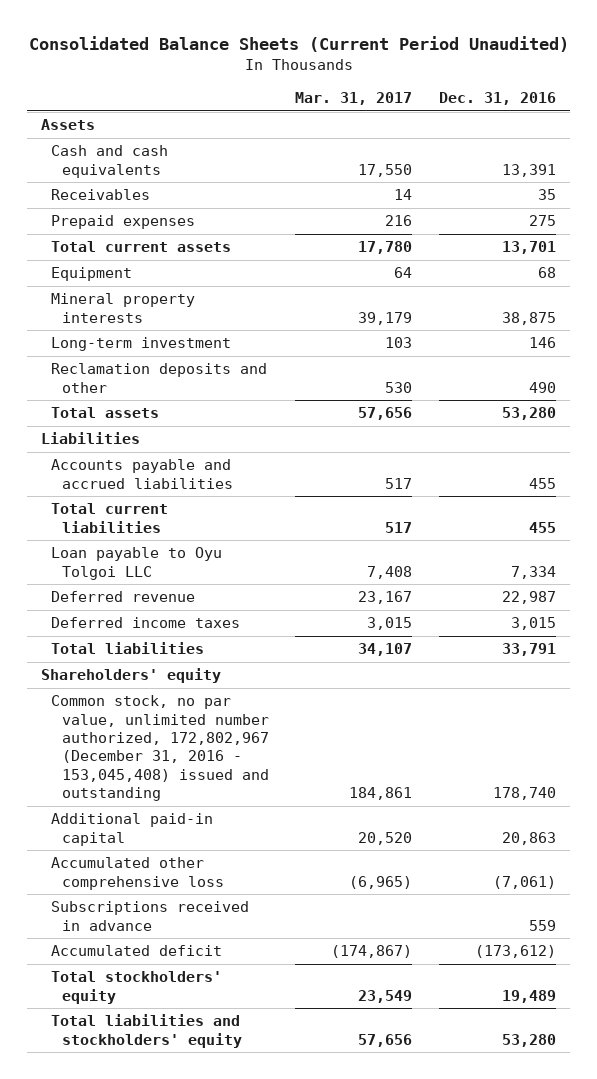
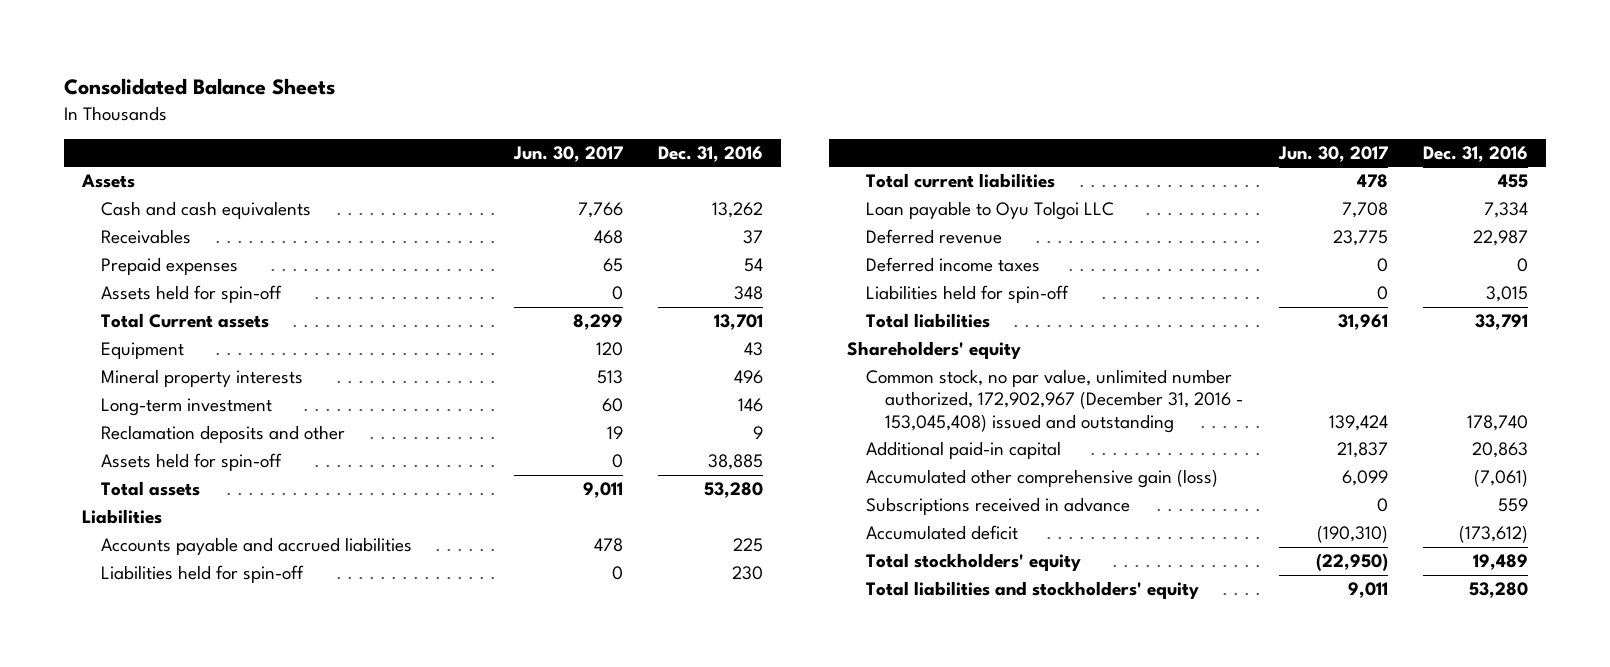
- Consolidated Balance Sheets (Current Period Unaudited)
+ Consolidated Balance Sheets
- | Mar. 31, 2017 | Dec. 31, 2016
+ | Jun. 30, 2017 | Dec. 31, 2016
- Cash and cash equivalents | 17,550 | 13,391
- Receivables | 14 | 35
- Prepaid expenses | 216 | 275
- Total current assets | 17,780 | 13,701
- Equipment | 64 | 68
- Mineral property interests | 39,179 | 38,875
+ Cash and cash equivalents | 7,766 | 13,262
+ Receivables | 468 | 37
+ Prepaid expenses | 65 | 54
+ Assets held for spin-off | 0 | 348
+ Total Current assets | 8,299 | 13,701
+ Equipment | 120 | 43
+ Mineral property interests | 513 | 496
- Reclamation deposits and other | 530 | 490
+ Reclamation deposits and other | 19 | 9
+ Assets held for spin-off | 0 | 38,885
- Accounts payable and accrued liabilities | 517 | 455
+ Accounts payable and accrued liabilities | 478 | 225
+ Liabilities held for spin-off | 0 | 230
- Deferred income taxes | 3,015 | 3,015
+ Deferred income taxes | 0 | 0
+ Liabilities held for spin-off | 0 | 3,015
- Common stock, no par value, unlimited number authorized, 172,802,967 (December 31, 2016 - 153,045,408) issued and outstanding | 184,861 | 178,740
+ Common stock, no par value, unlimited number authorized, 172,902,967 (December 31, 2016 - 153,045,408) issued and outstanding | 139,424 | 178,740
- Accumulated other comprehensive loss | (6,965) | (7,061)
+ Accumulated other comprehensive gain (loss) | 6,099 | (7,061)

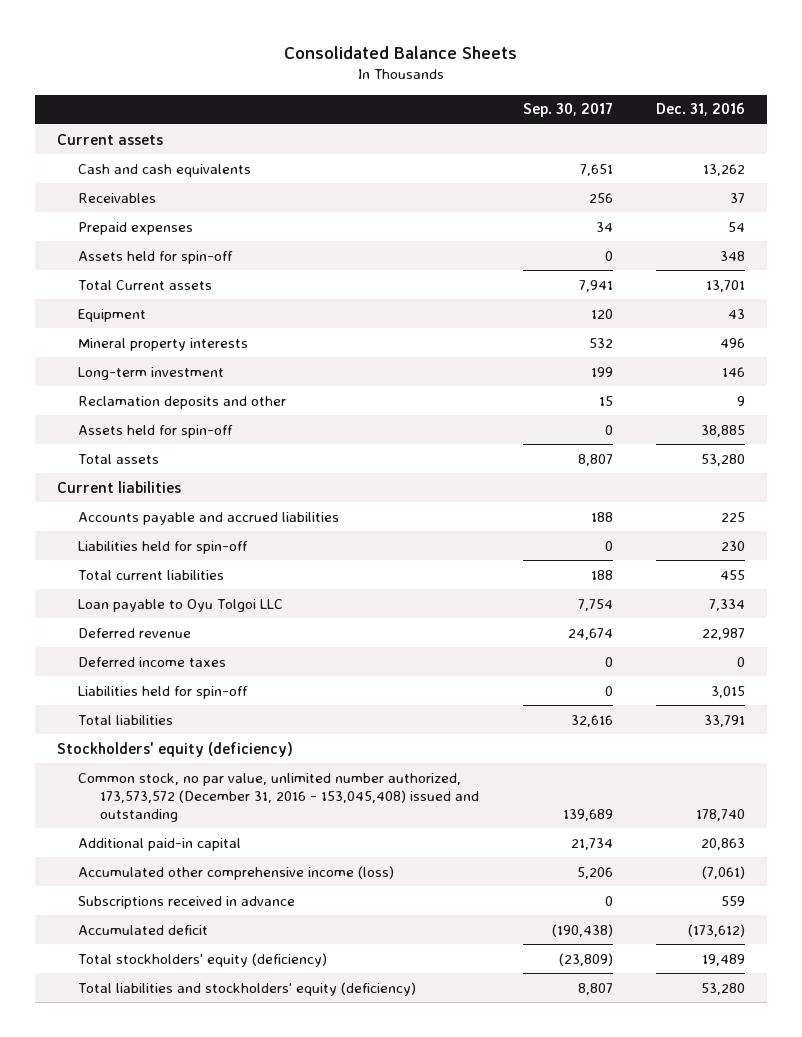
- | Jun. 30, 2017 | Dec. 31, 2016
+ | Sep. 30, 2017 | Dec. 31, 2016
- Assets
+ Current assets
- Liabilities
+ Current liabilities
- Shareholders' equity
- Common stock, no par value, unlimited number authorized, 172,902,967 (December 31, 2016 - 153,045,408) issued and outstanding | 139,424 | 178,740
+ Stockholders' equity (deficiency)
+ Common stock, no par value, unlimited number authorized, 173,573,572 (December 31, 2016 - 153,045,408) issued and outstanding | 139,689 | 178,740
- Accumulated other comprehensive gain (loss) | 6,099 | (7,061)
+ Accumulated other comprehensive income (loss) | 5,206 | (7,061)
- Total stockholders' equity | (22,950) | 19,489
- Total liabilities and stockholders' equity | 9,011 | 53,280
+ Total stockholders' equity (deficiency) | (23,809) | 19,489
+ Total liabilities and stockholders' equity (deficiency) | 8,807 | 53,280

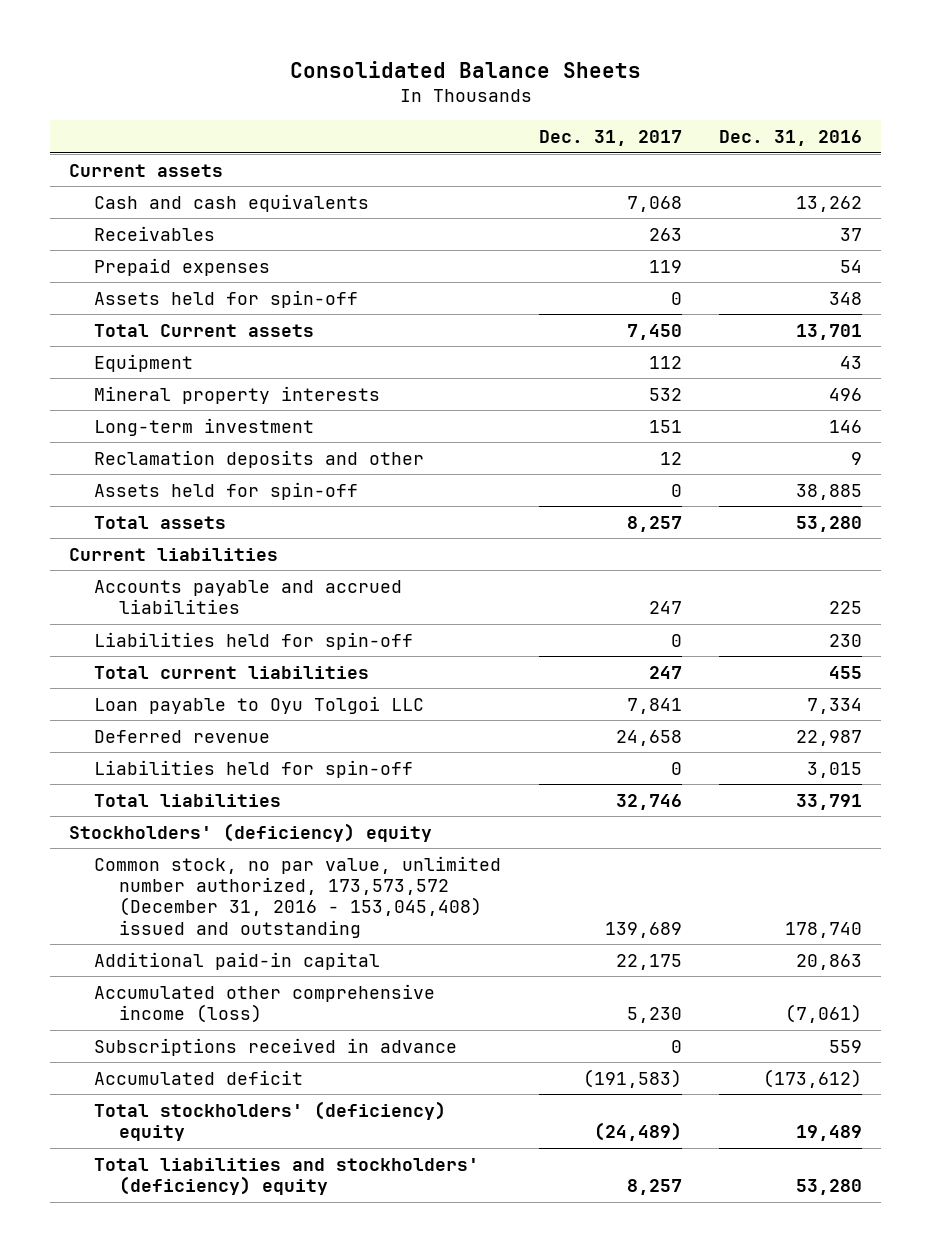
- | Sep. 30, 2017 | Dec. 31, 2016
+ | Dec. 31, 2017 | Dec. 31, 2016
- Deferred income taxes | 0 | 0
- Stockholders' equity (deficiency)
+ Stockholders' (deficiency) equity
- Total stockholders' equity (deficiency) | (23,809) | 19,489
- Total liabilities and stockholders' equity (deficiency) | 8,807 | 53,280
+ Total stockholders' (deficiency) equity | (24,489) | 19,489
+ Total liabilities and stockholders' (deficiency) equity | 8,257 | 53,280

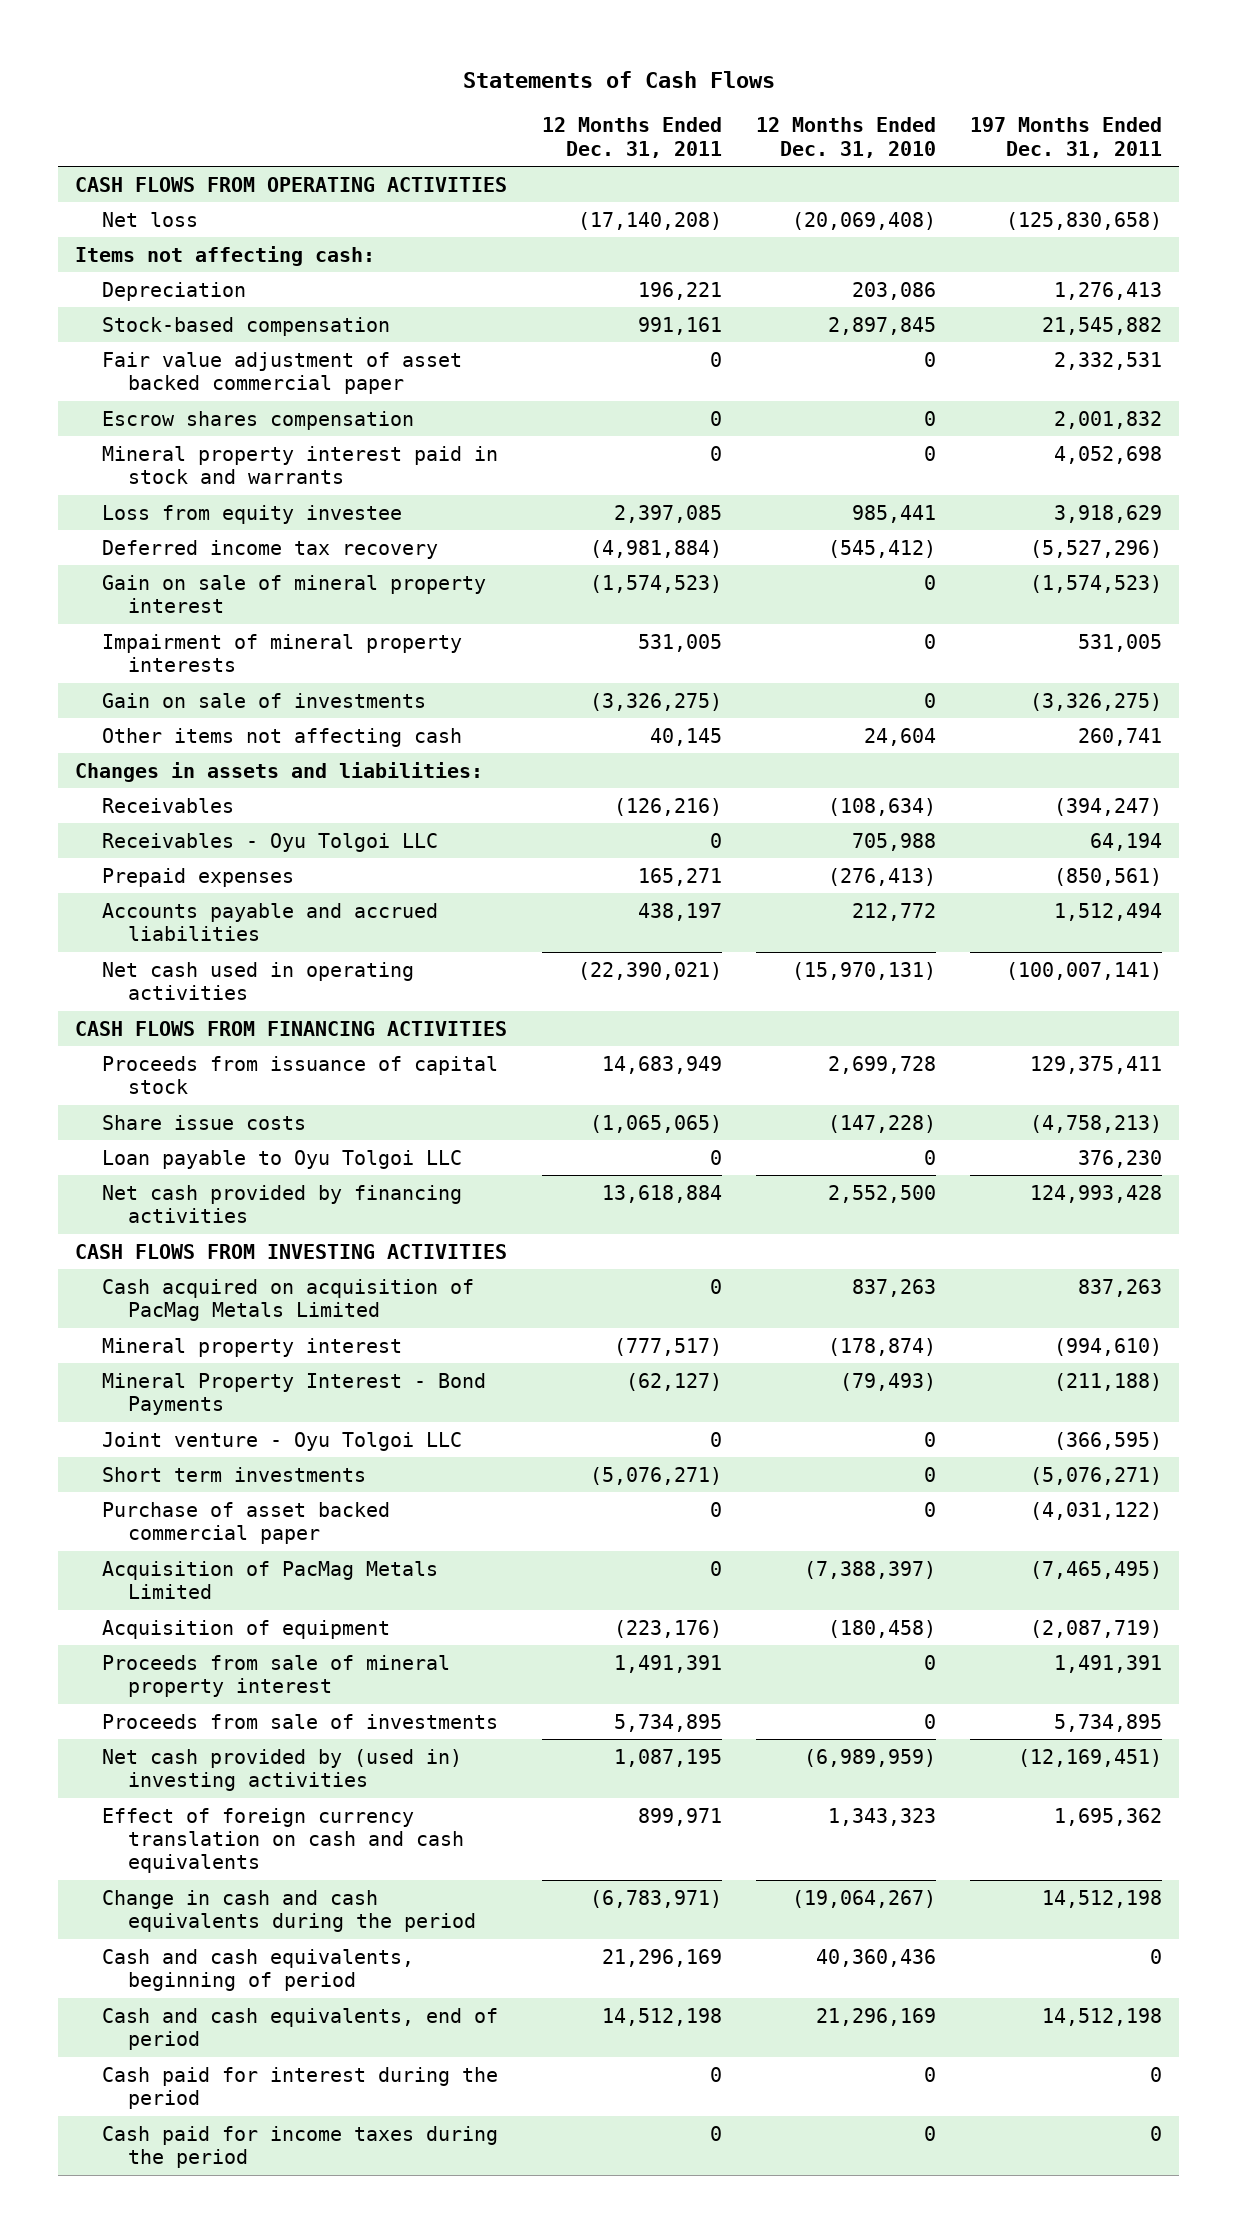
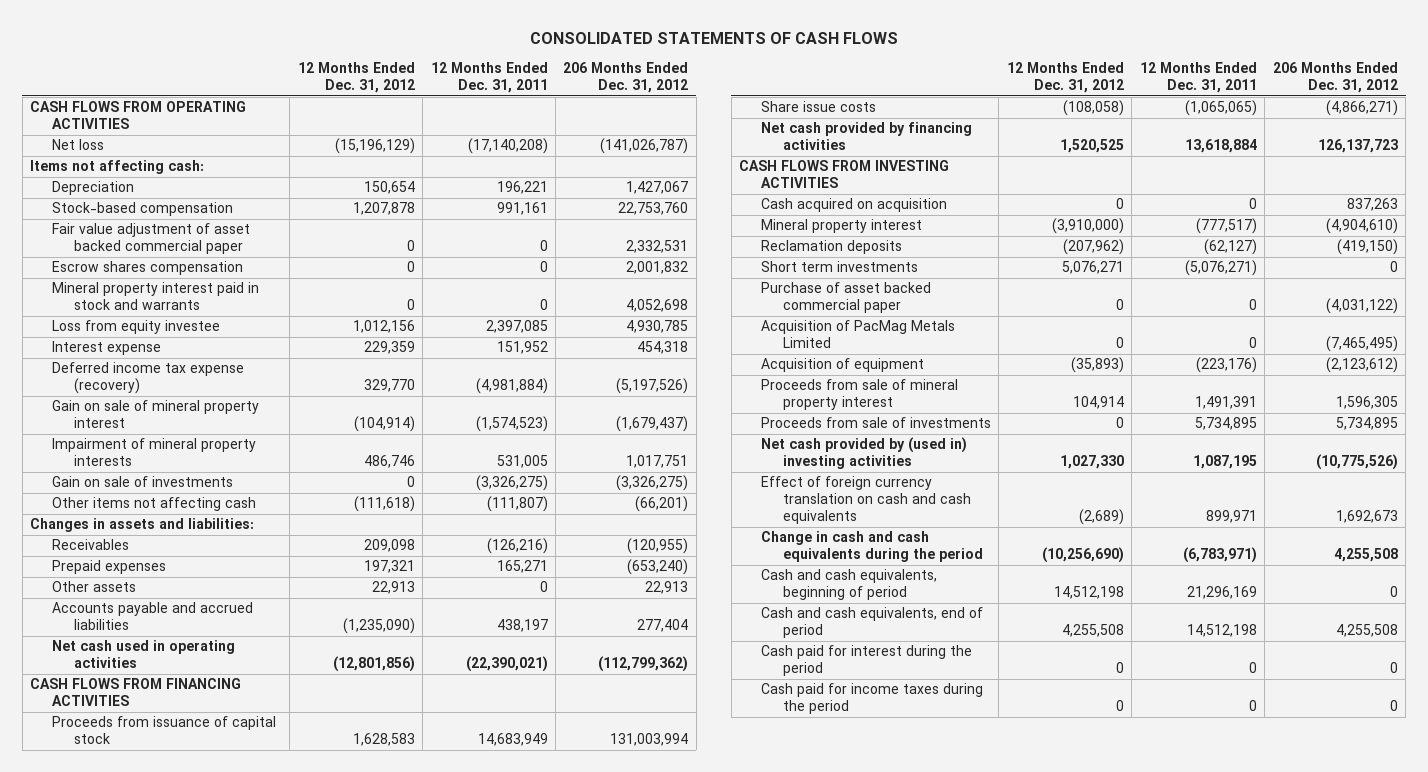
- Statements of Cash Flows
+ CONSOLIDATED STATEMENTS OF CASH FLOWS
- | 12 Months Ended Dec. 31, 2011 | 12 Months Ended Dec. 31, 2010 | 197 Months Ended Dec. 31, 2011
+ | 12 Months Ended Dec. 31, 2012 | 12 Months Ended Dec. 31, 2011 | 206 Months Ended Dec. 31, 2012
- Deferred income tax recovery | (4,981,884) | (545,412) | (5,527,296)
+ Interest expense | 229,359 | 151,952 | 454,318
+ Deferred income tax expense (recovery) | 329,770 | (4,981,884) | (5,197,526)
- Other items not affecting cash | 40,145 | 24,604 | 260,741
+ Other items not affecting cash | (111,618) | (111,807) | (66,201)
- Receivables - Oyu Tolgoi LLC | 0 | 705,988 | 64,194
+ Other assets | 22,913 | 0 | 22,913
- Loan payable to Oyu Tolgoi LLC | 0 | 0 | 376,230
- Cash acquired on acquisition of PacMag Metals Limited | 0 | 837,263 | 837,263
+ Cash acquired on acquisition | 0 | 0 | 837,263
- Mineral Property Interest - Bond Payments | (62,127) | (79,493) | (211,188)
- Joint venture - Oyu Tolgoi LLC | 0 | 0 | (366,595)
+ Reclamation deposits | (207,962) | (62,127) | (419,150)

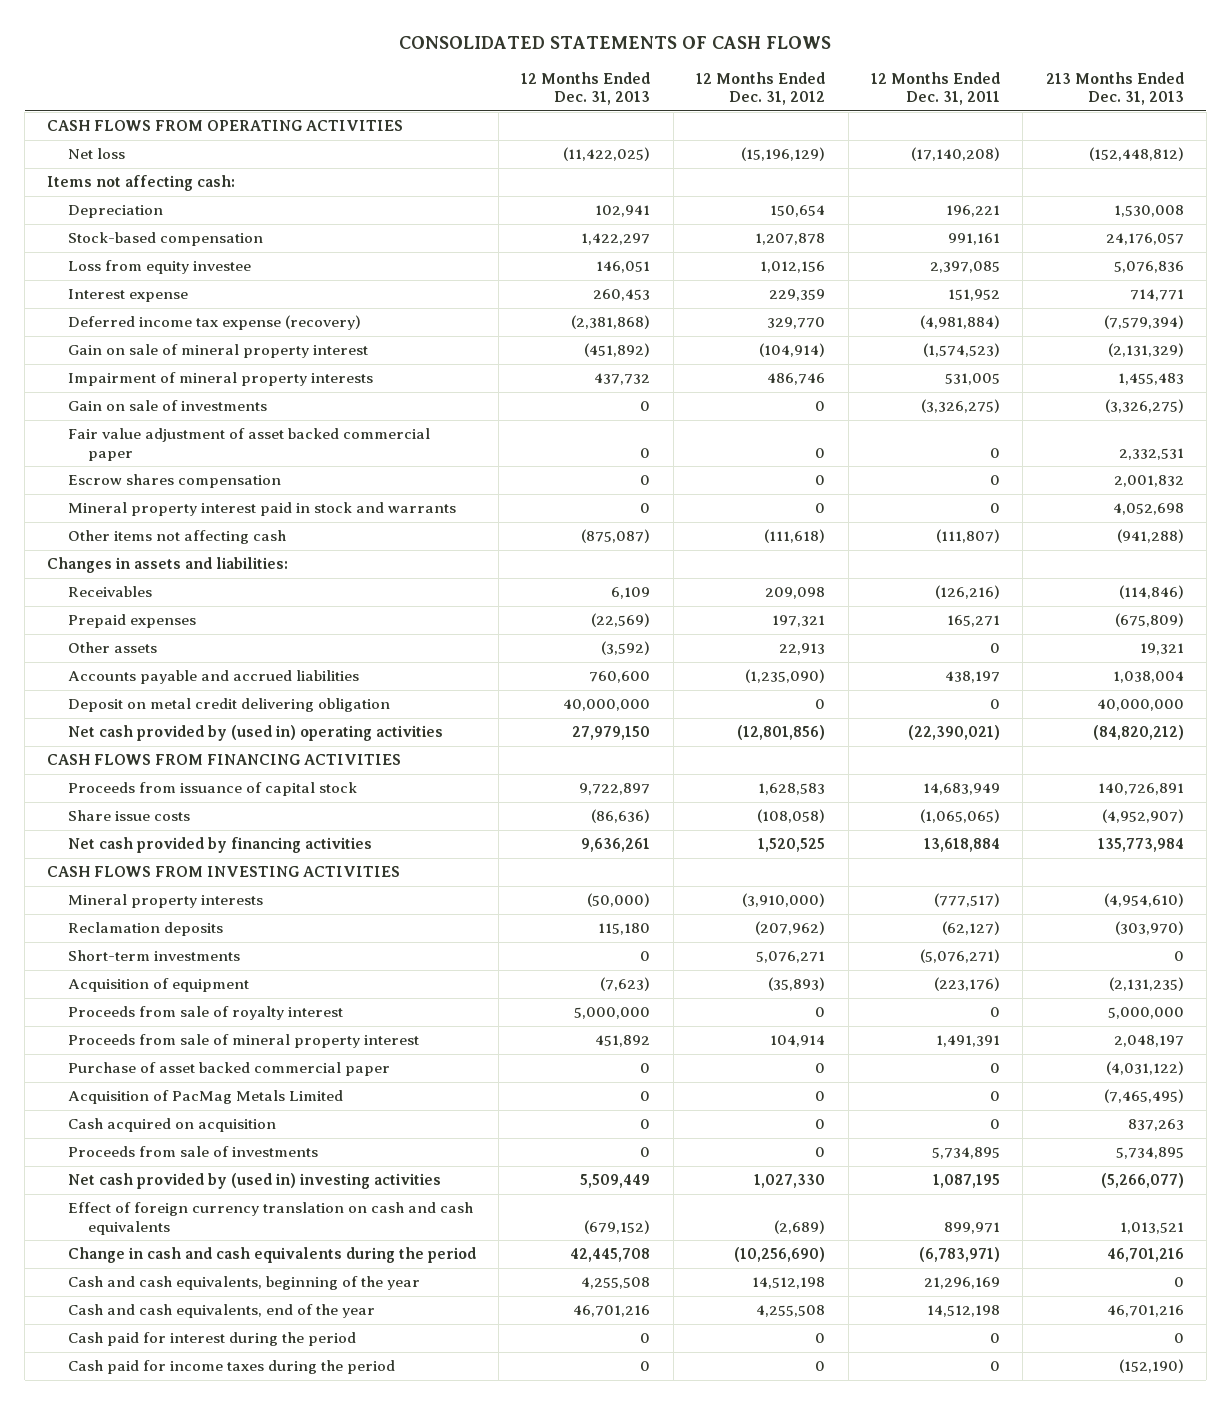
- | 12 Months Ended Dec. 31, 2012 | 12 Months Ended Dec. 31, 2011 | 206 Months Ended Dec. 31, 2012
+ | 12 Months Ended Dec. 31, 2013 | 12 Months Ended Dec. 31, 2012 | 12 Months Ended Dec. 31, 2011 | 213 Months Ended Dec. 31, 2013
moved down: Fair value adjustment of asset backed commercial paper | 0 | 0 | 0 | 2,332,531
moved down: Escrow shares compensation | 0 | 0 | 0 | 2,001,832
moved down: Mineral property interest paid in stock and warrants | 0 | 0 | 0 | 4,052,698
- Net cash used in operating activities | (12,801,856) | (22,390,021) | (112,799,362)
+ Deposit on metal credit delivering obligation | 40,000,000 | 0 | 0 | 40,000,000
+ Net cash provided by (used in) operating activities | 27,979,150 | (12,801,856) | (22,390,021) | (84,820,212)
- Mineral property interest | (3,910,000) | (777,517) | (4,904,610)
+ Mineral property interests | (50,000) | (3,910,000) | (777,517) | (4,954,610)
- Short term investments | 5,076,271 | (5,076,271) | 0
+ Short-term investments | 0 | 5,076,271 | (5,076,271) | 0
+ Proceeds from sale of royalty interest | 5,000,000 | 0 | 0 | 5,000,000
moved down: Purchase of asset backed commercial paper | 0 | 0 | 0 | (4,031,122)
moved down: Acquisition of PacMag Metals Limited | 0 | 0 | 0 | (7,465,495)
moved down: Cash acquired on acquisition | 0 | 0 | 0 | 837,263
- Cash and cash equivalents, beginning of period | 14,512,198 | 21,296,169 | 0
- Cash and cash equivalents, end of period | 4,255,508 | 14,512,198 | 4,255,508
+ Cash and cash equivalents, beginning of the year | 4,255,508 | 14,512,198 | 21,296,169 | 0
+ Cash and cash equivalents, end of the year | 46,701,216 | 4,255,508 | 14,512,198 | 46,701,216

